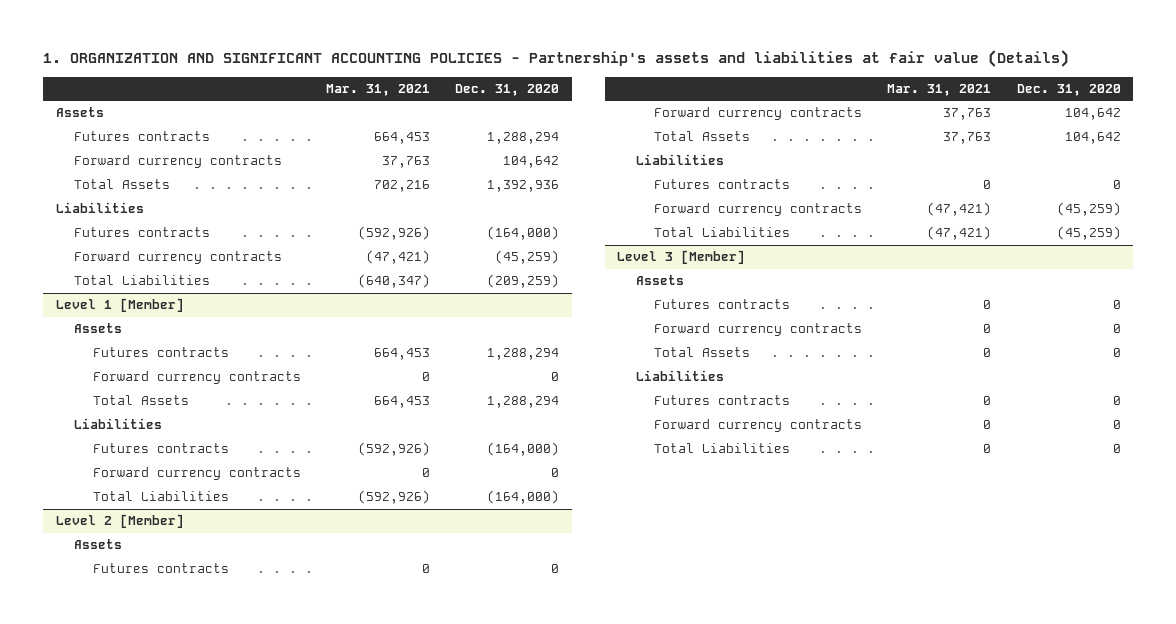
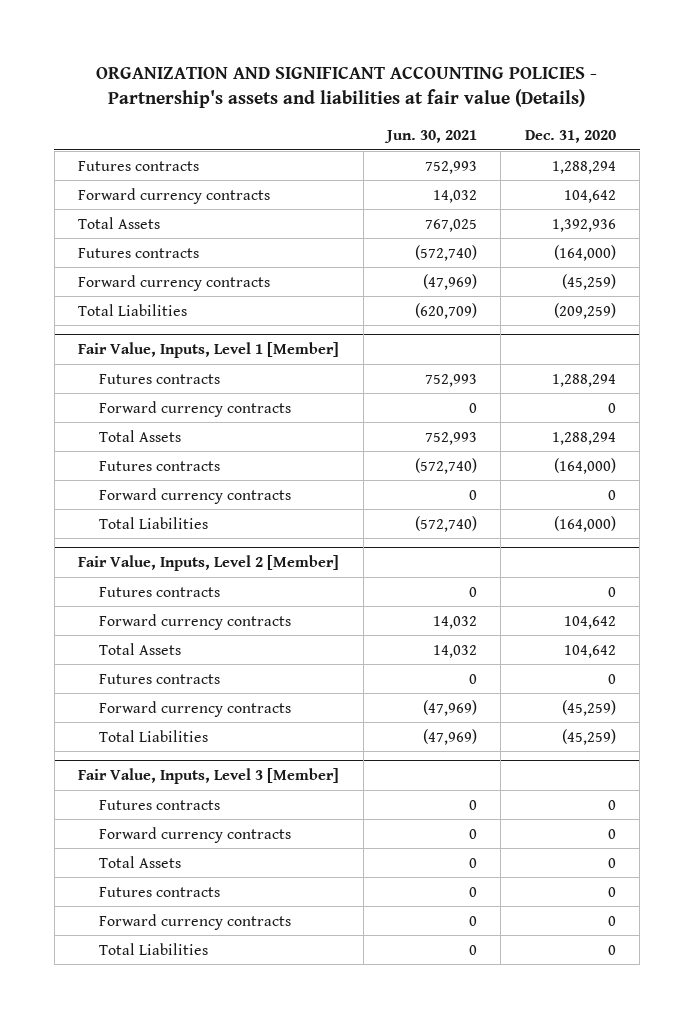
- 1. ORGANIZATION AND SIGNIFICANT ACCOUNTING POLICIES - Partnership's assets and liabilities at fair value (Details)
+ ORGANIZATION AND SIGNIFICANT ACCOUNTING POLICIES - Partnership's assets and liabilities at fair value (Details)
- | Mar. 31, 2021 | Dec. 31, 2020
+ | Jun. 30, 2021 | Dec. 31, 2020
- Assets
- Liabilities
- Level 1 [Member]
- Assets
+ Fair Value, Inputs, Level 1 [Member]
- Liabilities
- Level 2 [Member]
- Assets
+ Fair Value, Inputs, Level 2 [Member]
- Liabilities
- Level 3 [Member]
- Assets
+ Fair Value, Inputs, Level 3 [Member]
- Liabilities

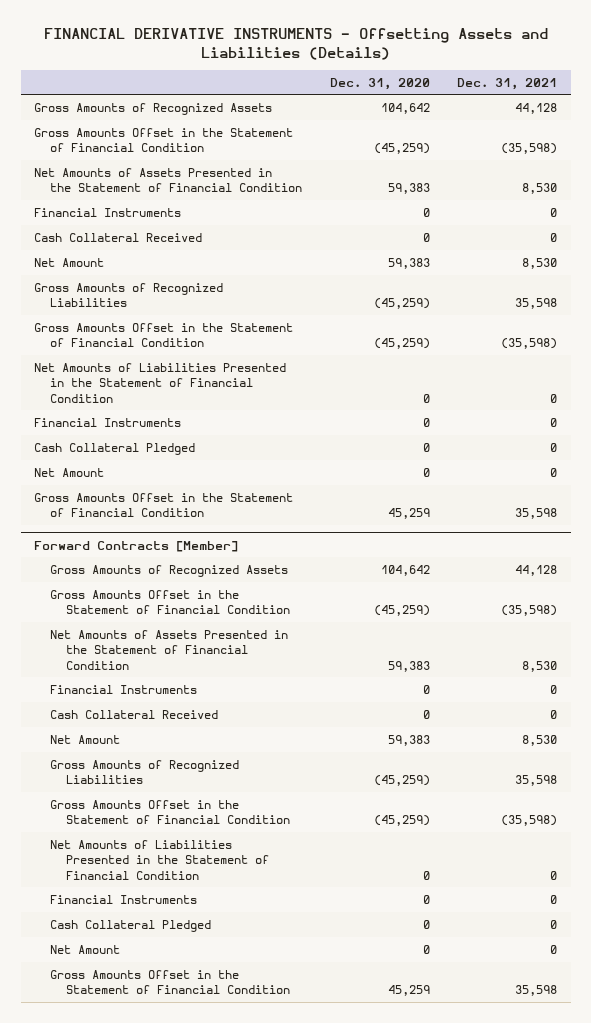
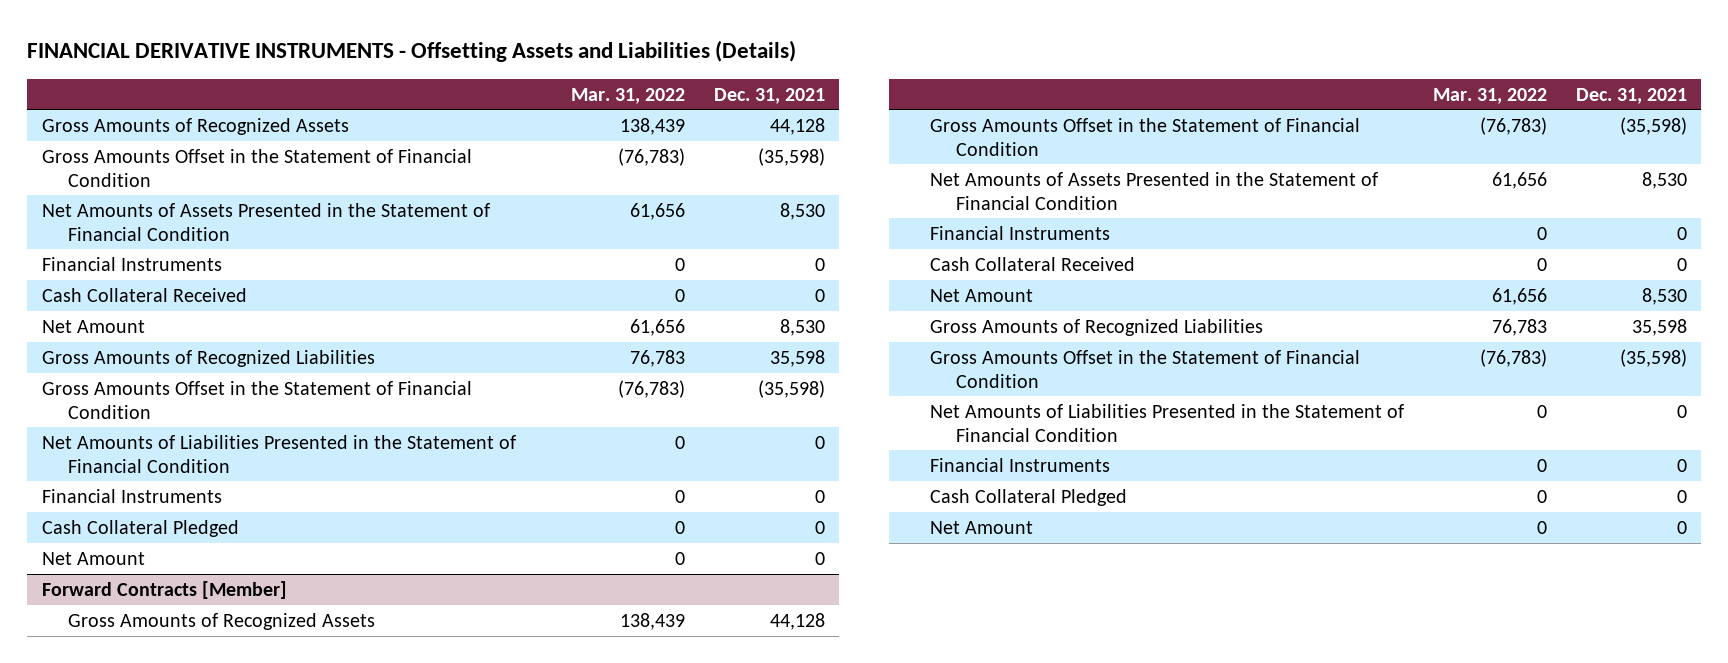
- | Dec. 31, 2020 | Dec. 31, 2021
+ | Mar. 31, 2022 | Dec. 31, 2021
- Gross Amounts Offset in the Statement of Financial Condition | 45,259 | 35,598
@ Forward Contracts [Member]
- Gross Amounts Offset in the Statement of Financial Condition | 45,259 | 35,598

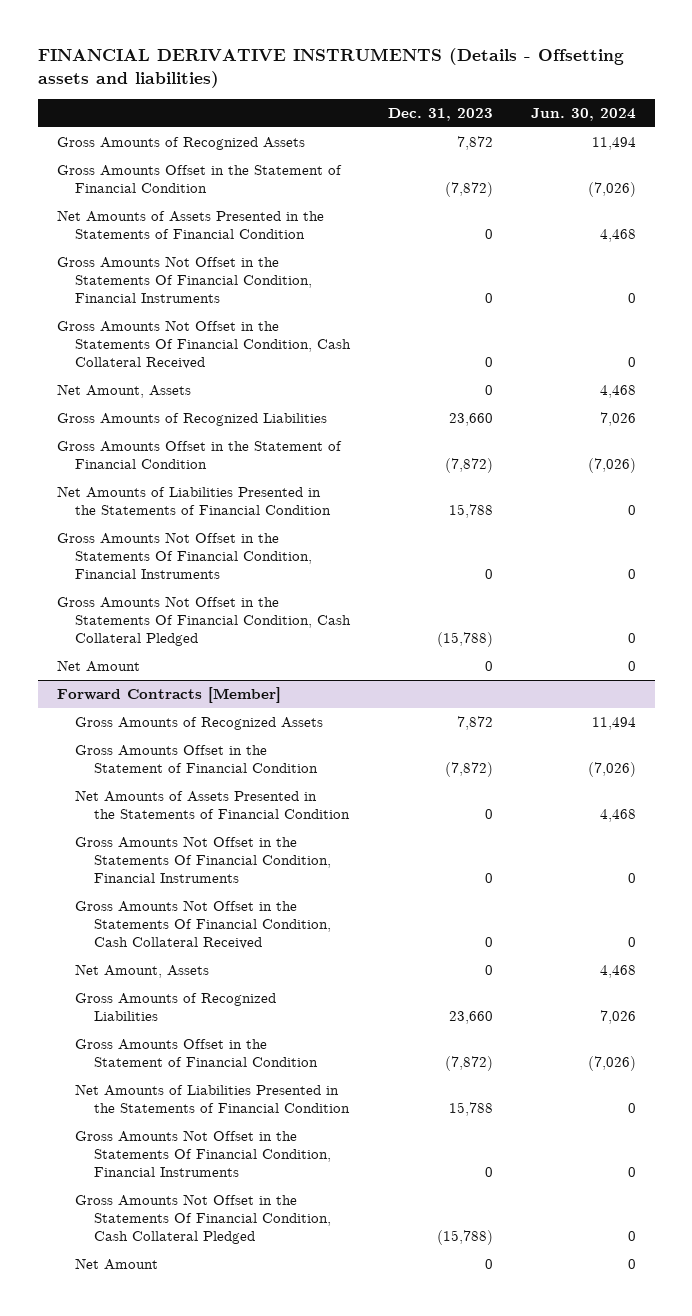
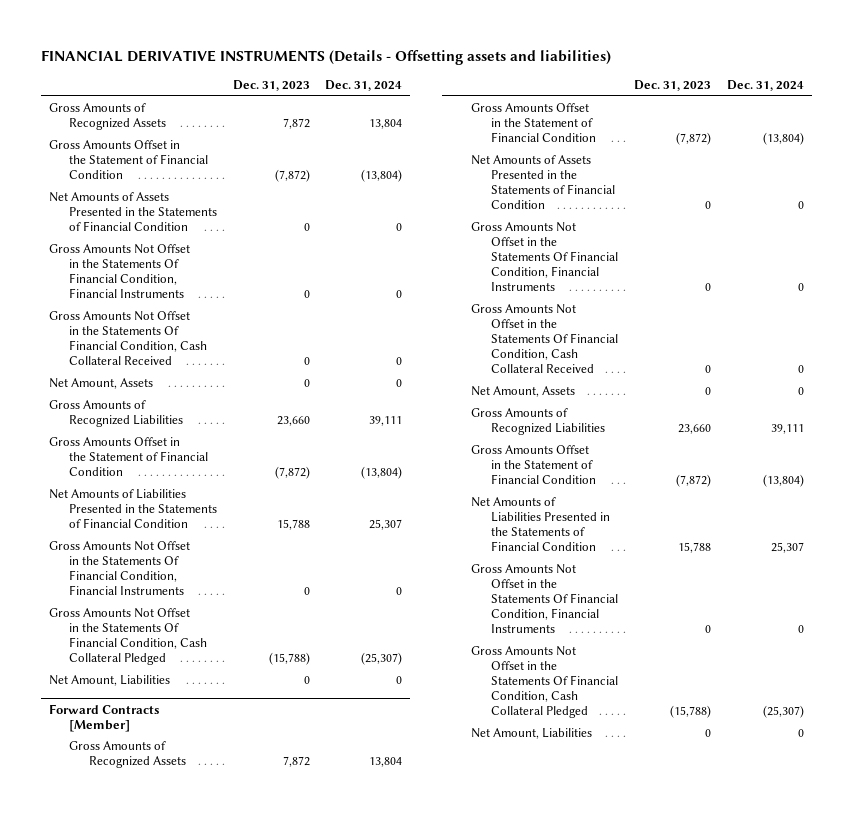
- | Dec. 31, 2023 | Jun. 30, 2024
+ | Dec. 31, 2023 | Dec. 31, 2024
- Net Amount | 0 | 0
+ Net Amount, Liabilities | 0 | 0
@ Forward Contracts [Member]
- Net Amount | 0 | 0
+ Net Amount, Liabilities | 0 | 0

